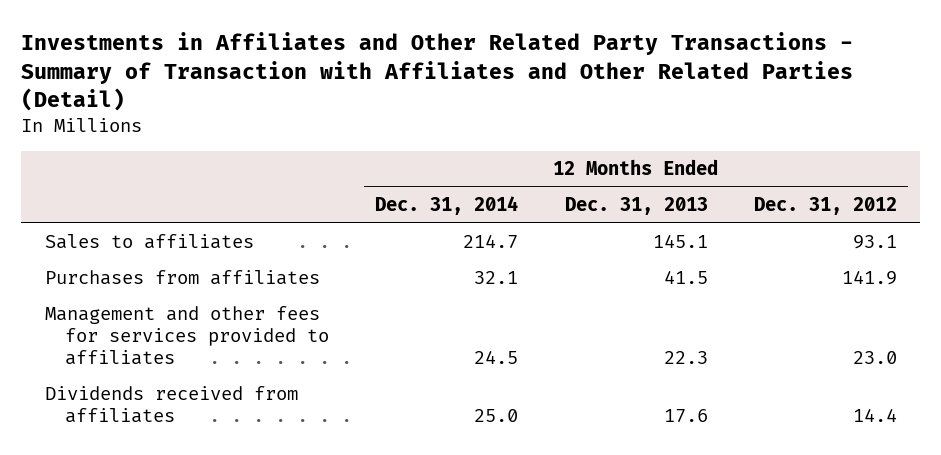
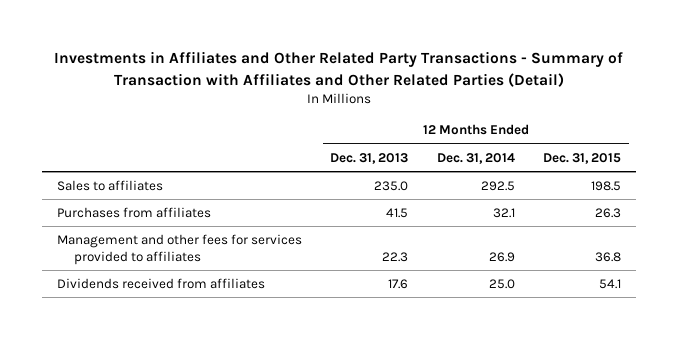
- | 12 Months Ended Dec. 31, 2014 | 12 Months Ended Dec. 31, 2013 | 12 Months Ended Dec. 31, 2012
+ | 12 Months Ended Dec. 31, 2013 | 12 Months Ended Dec. 31, 2014 | 12 Months Ended Dec. 31, 2015
- Sales to affiliates | 214.7 | 145.1 | 93.1
+ Sales to affiliates | 235.0 | 292.5 | 198.5
- Management and other fees for services provided to affiliates | 24.5 | 22.3 | 23.0
+ Management and other fees for services provided to affiliates | 22.3 | 26.9 | 36.8

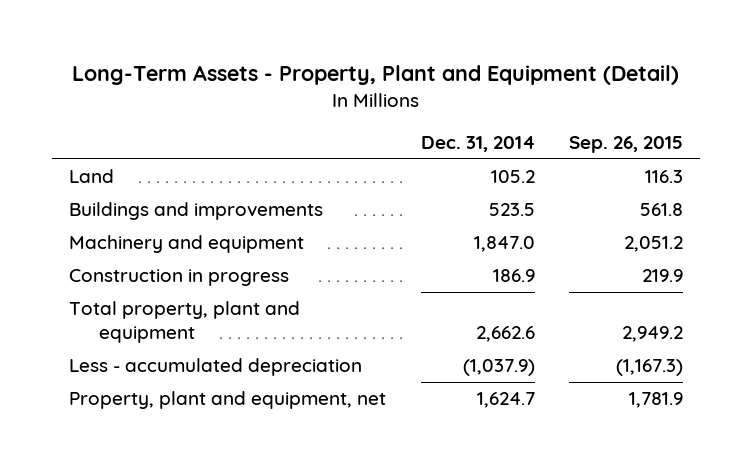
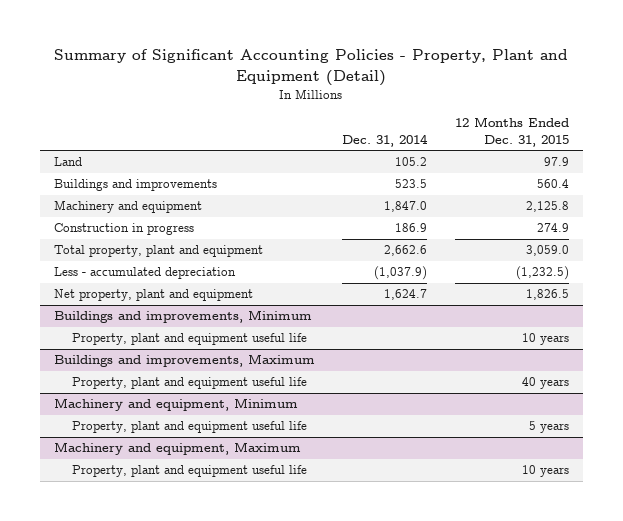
- Long-Term Assets - Property, Plant and Equipment (Detail)
+ Summary of Significant Accounting Policies - Property, Plant and Equipment (Detail)
- | Dec. 31, 2014 | Sep. 26, 2015
+ | Dec. 31, 2014 | 12 Months Ended Dec. 31, 2015
- Property, plant and equipment, net | 1,624.7 | 1,781.9
+ Net property, plant and equipment | 1,624.7 | 1,826.5
+ Buildings and improvements, Minimum
+ Property, plant and equipment useful life | | 10 years
+ Buildings and improvements, Maximum
+ Property, plant and equipment useful life | | 40 years
+ Machinery and equipment, Minimum
+ Property, plant and equipment useful life | | 5 years
+ Machinery and equipment, Maximum
+ Property, plant and equipment useful life | | 10 years

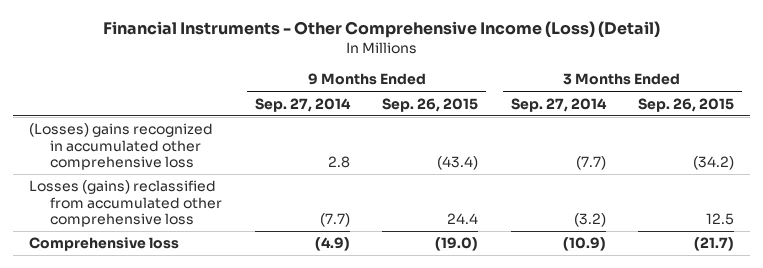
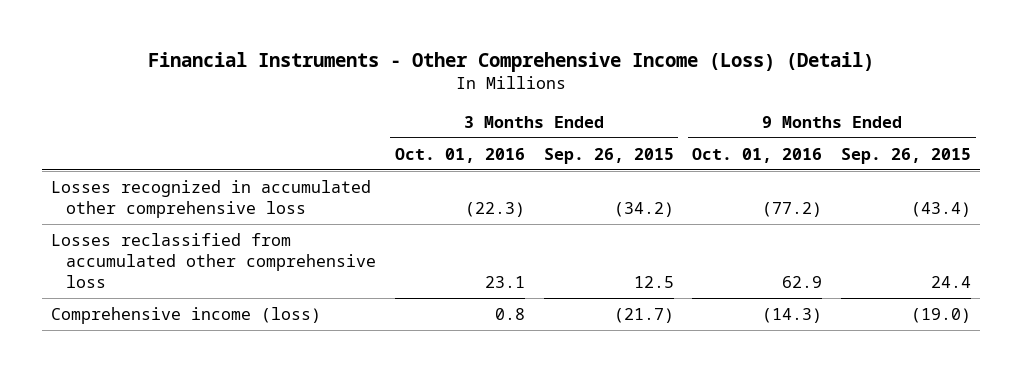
- | 9 Months Ended Sep. 27, 2014 | 9 Months Ended Sep. 26, 2015 | 3 Months Ended Sep. 27, 2014 | 3 Months Ended Sep. 26, 2015
+ | 3 Months Ended Oct. 01, 2016 | 3 Months Ended Sep. 26, 2015 | 9 Months Ended Oct. 01, 2016 | 9 Months Ended Sep. 26, 2015
- (Losses) gains recognized in accumulated other comprehensive loss | 2.8 | (43.4) | (7.7) | (34.2)
- Losses (gains) reclassified from accumulated other comprehensive loss | (7.7) | 24.4 | (3.2) | 12.5
- Comprehensive loss | (4.9) | (19.0) | (10.9) | (21.7)
+ Losses recognized in accumulated other comprehensive loss | (22.3) | (34.2) | (77.2) | (43.4)
+ Losses reclassified from accumulated other comprehensive loss | 23.1 | 12.5 | 62.9 | 24.4
+ Comprehensive income (loss) | 0.8 | (21.7) | (14.3) | (19.0)

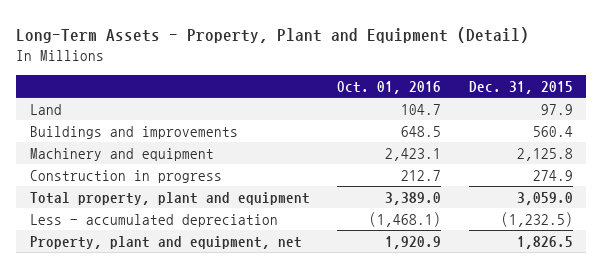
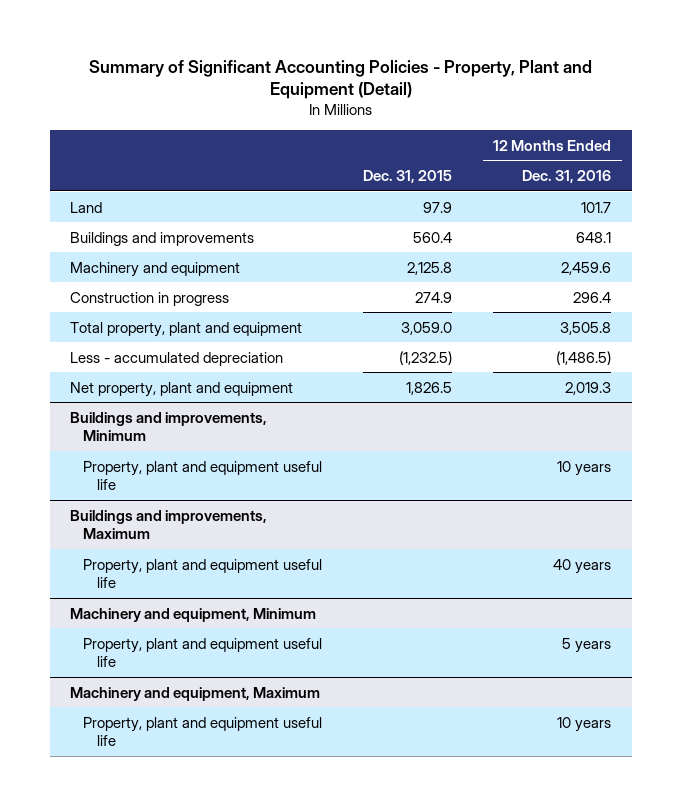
- Long-Term Assets - Property, Plant and Equipment (Detail)
+ Summary of Significant Accounting Policies - Property, Plant and Equipment (Detail)
- | Oct. 01, 2016 | Dec. 31, 2015
+ | Dec. 31, 2015 | 12 Months Ended Dec. 31, 2016
- Property, plant and equipment, net | 1,920.9 | 1,826.5
+ Net property, plant and equipment | 1,826.5 | 2,019.3
+ Buildings and improvements, Minimum
+ Property, plant and equipment useful life | | 10 years
+ Buildings and improvements, Maximum
+ Property, plant and equipment useful life | | 40 years
+ Machinery and equipment, Minimum
+ Property, plant and equipment useful life | | 5 years
+ Machinery and equipment, Maximum
+ Property, plant and equipment useful life | | 10 years

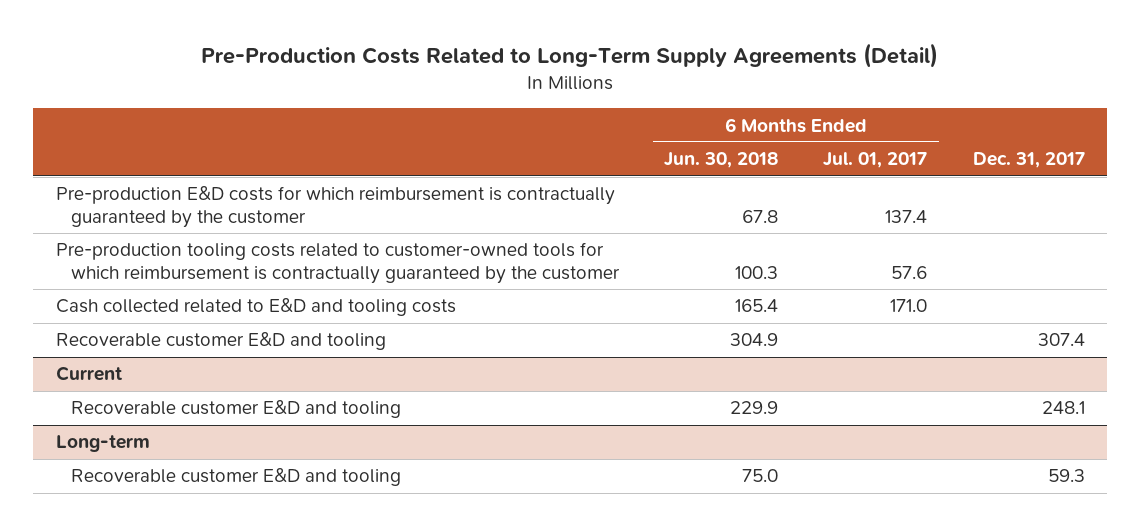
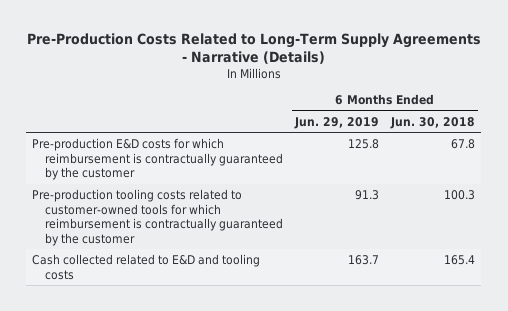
- Pre-Production Costs Related to Long-Term Supply Agreements (Detail)
+ Pre-Production Costs Related to Long-Term Supply Agreements - Narrative (Details)
- | 6 Months Ended Jun. 30, 2018 | 6 Months Ended Jul. 01, 2017 | Dec. 31, 2017
+ | 6 Months Ended Jun. 29, 2019 | 6 Months Ended Jun. 30, 2018
- Recoverable customer E&D and tooling | 304.9 | | 307.4
- Current
- Recoverable customer E&D and tooling | 229.9 | | 248.1
- Long-term
- Recoverable customer E&D and tooling | 75.0 | | 59.3

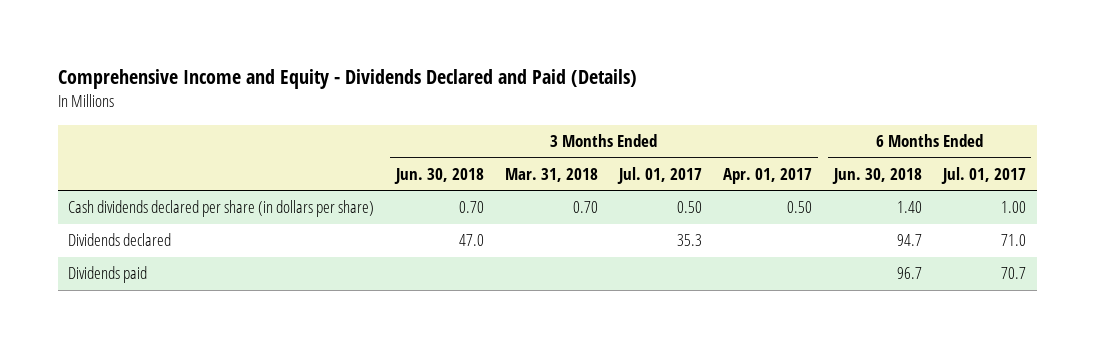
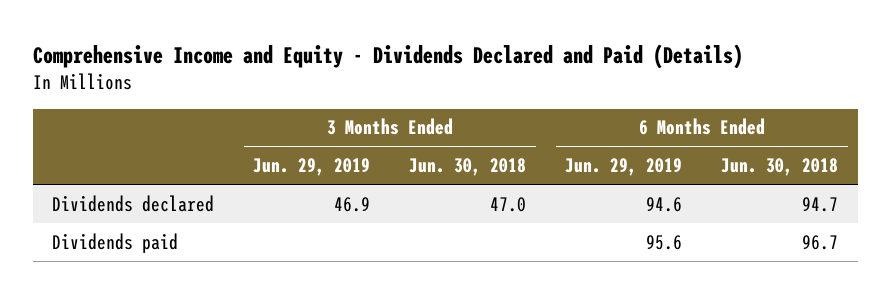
- | 3 Months Ended Jun. 30, 2018 | 3 Months Ended Mar. 31, 2018 | 3 Months Ended Jul. 01, 2017 | 3 Months Ended Apr. 01, 2017 | 6 Months Ended Jun. 30, 2018 | 6 Months Ended Jul. 01, 2017
+ | 3 Months Ended Jun. 29, 2019 | 3 Months Ended Jun. 30, 2018 | 6 Months Ended Jun. 29, 2019 | 6 Months Ended Jun. 30, 2018
- Cash dividends declared per share (in dollars per share) | 0.70 | 0.70 | 0.50 | 0.50 | 1.40 | 1.00

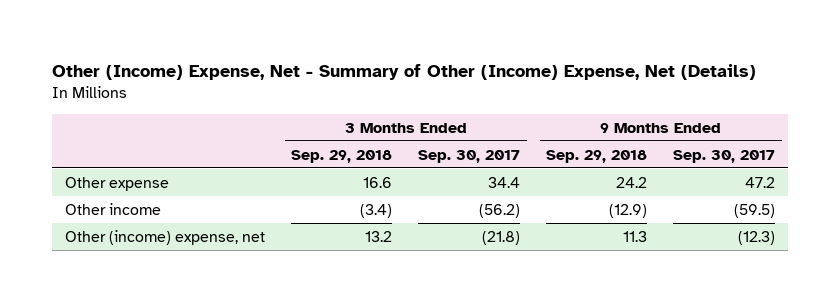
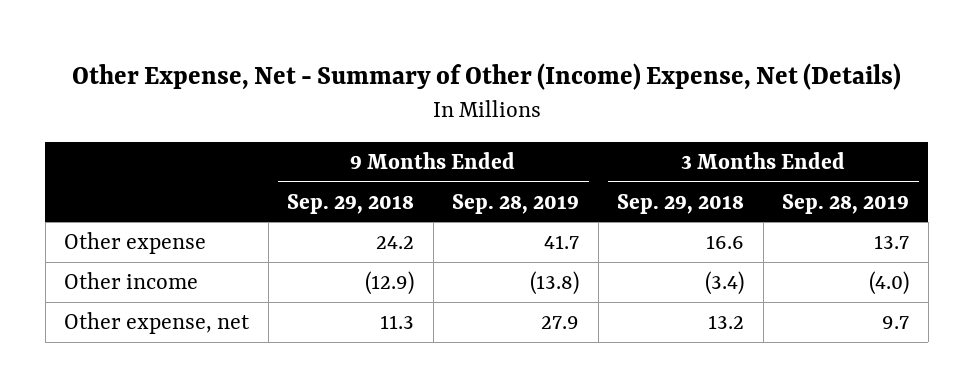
- Other (Income) Expense, Net - Summary of Other (Income) Expense, Net (Details)
+ Other Expense, Net - Summary of Other (Income) Expense, Net (Details)
- | 3 Months Ended Sep. 29, 2018 | 3 Months Ended Sep. 30, 2017 | 9 Months Ended Sep. 29, 2018 | 9 Months Ended Sep. 30, 2017
+ | 9 Months Ended Sep. 29, 2018 | 9 Months Ended Sep. 28, 2019 | 3 Months Ended Sep. 29, 2018 | 3 Months Ended Sep. 28, 2019
- Other (income) expense, net | 13.2 | (21.8) | 11.3 | (12.3)
+ Other expense, net | 11.3 | 27.9 | 13.2 | 9.7

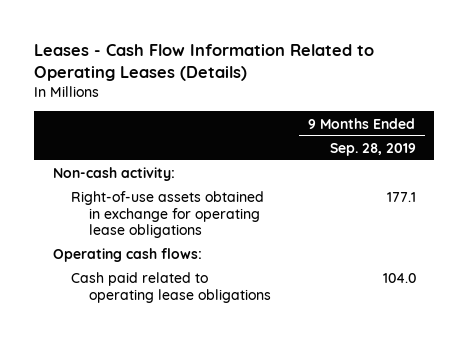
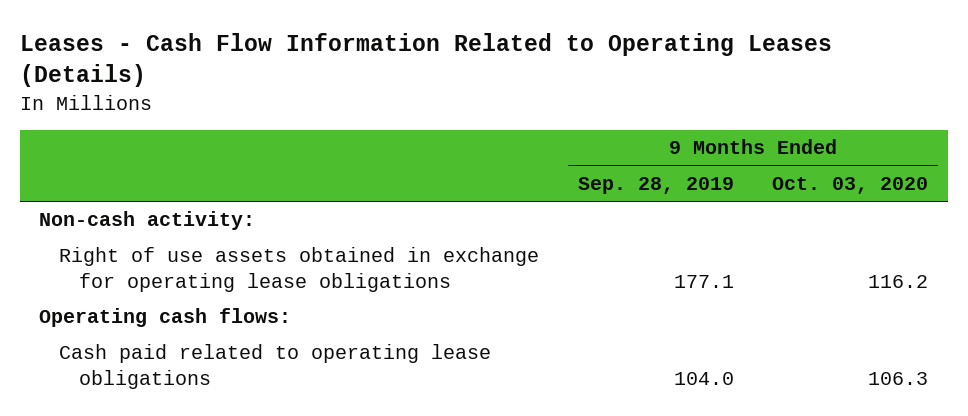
- | 9 Months Ended Sep. 28, 2019
+ | 9 Months Ended Sep. 28, 2019 | 9 Months Ended Oct. 03, 2020
- Right-of-use assets obtained in exchange for operating lease obligations | 177.1
+ Right of use assets obtained in exchange for operating lease obligations | 177.1 | 116.2

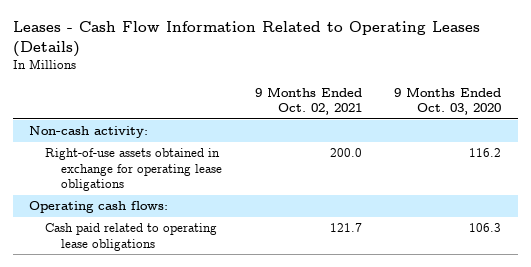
- | 9 Months Ended Sep. 28, 2019 | 9 Months Ended Oct. 03, 2020
+ | 9 Months Ended Oct. 02, 2021 | 9 Months Ended Oct. 03, 2020
- Right of use assets obtained in exchange for operating lease obligations | 177.1 | 116.2
+ Right-of-use assets obtained in exchange for operating lease obligations | 200.0 | 116.2

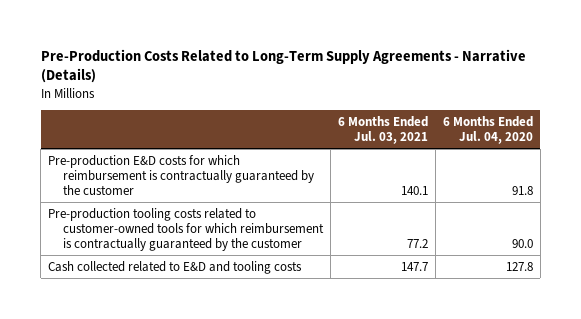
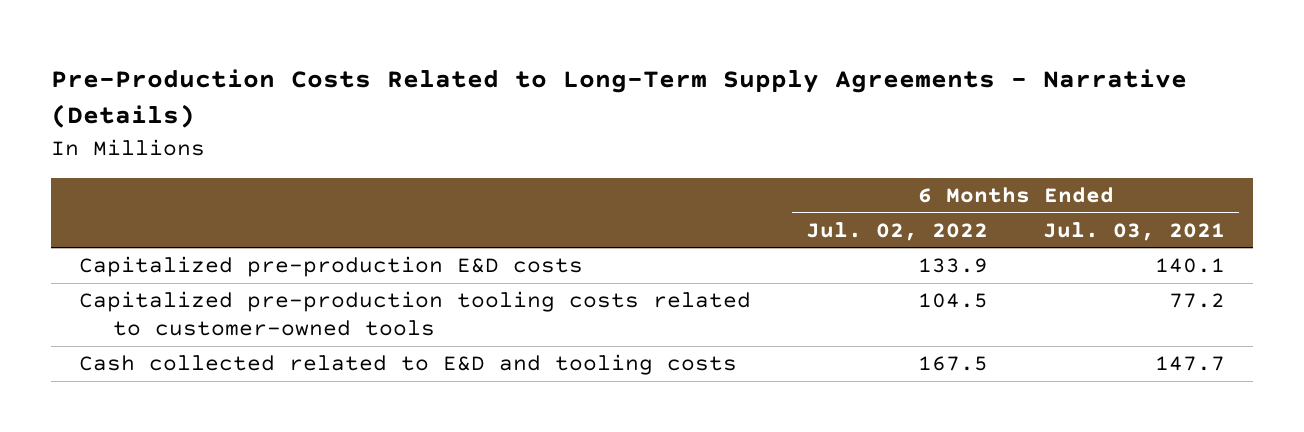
- | 6 Months Ended Jul. 03, 2021 | 6 Months Ended Jul. 04, 2020
+ | 6 Months Ended Jul. 02, 2022 | 6 Months Ended Jul. 03, 2021
- Pre-production E&D costs for which reimbursement is contractually guaranteed by the customer | 140.1 | 91.8
- Pre-production tooling costs related to customer-owned tools for which reimbursement is contractually guaranteed by the customer | 77.2 | 90.0
+ Capitalized pre-production E&D costs | 133.9 | 140.1
+ Capitalized pre-production tooling costs related to customer-owned tools | 104.5 | 77.2

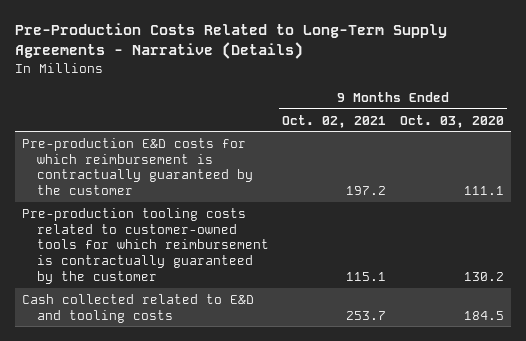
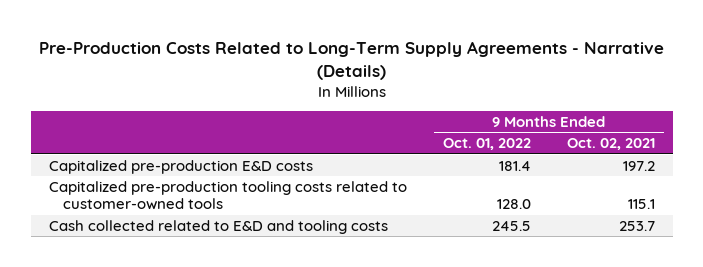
- | 9 Months Ended Oct. 02, 2021 | 9 Months Ended Oct. 03, 2020
+ | 9 Months Ended Oct. 01, 2022 | 9 Months Ended Oct. 02, 2021
- Pre-production E&D costs for which reimbursement is contractually guaranteed by the customer | 197.2 | 111.1
- Pre-production tooling costs related to customer-owned tools for which reimbursement is contractually guaranteed by the customer | 115.1 | 130.2
+ Capitalized pre-production E&D costs | 181.4 | 197.2
+ Capitalized pre-production tooling costs related to customer-owned tools | 128.0 | 115.1

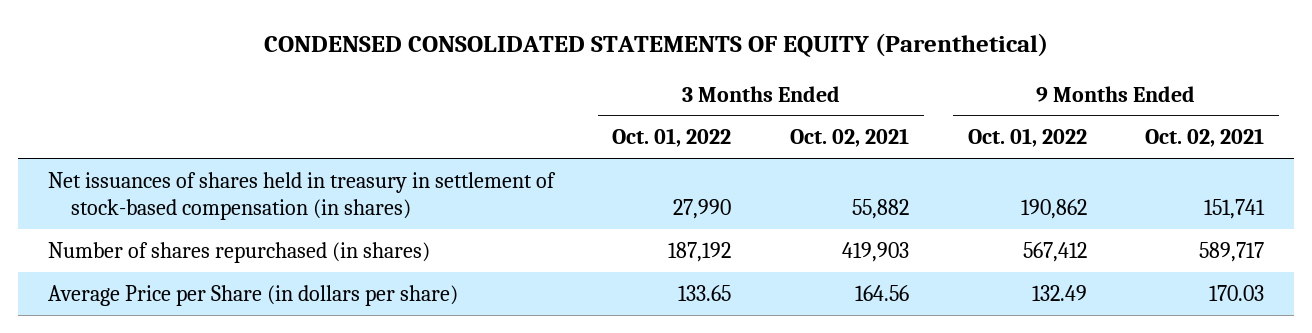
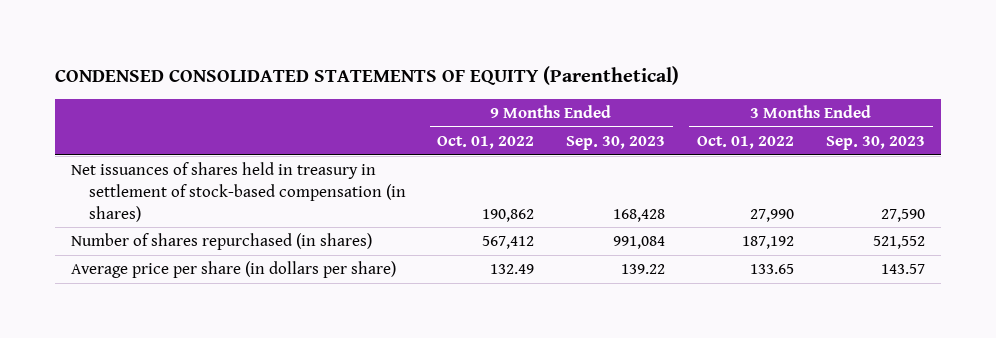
- | 3 Months Ended Oct. 01, 2022 | 3 Months Ended Oct. 02, 2021 | 9 Months Ended Oct. 01, 2022 | 9 Months Ended Oct. 02, 2021
+ | 9 Months Ended Oct. 01, 2022 | 9 Months Ended Sep. 30, 2023 | 3 Months Ended Oct. 01, 2022 | 3 Months Ended Sep. 30, 2023
- Average Price per Share (in dollars per share) | 133.65 | 164.56 | 132.49 | 170.03
+ Average price per share (in dollars per share) | 132.49 | 139.22 | 133.65 | 143.57

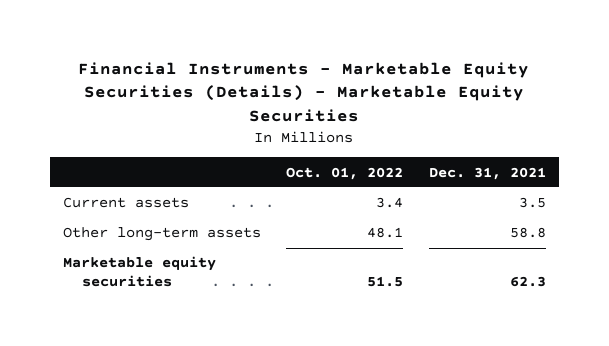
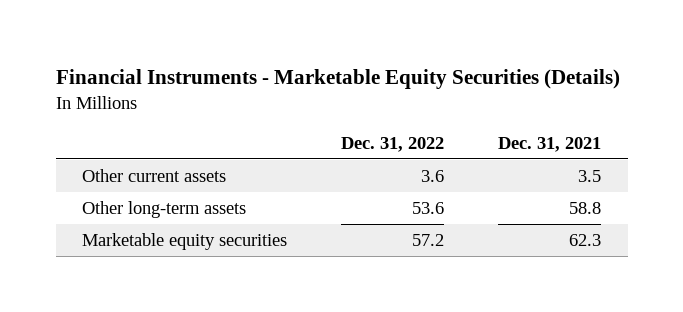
- Financial Instruments - Marketable Equity Securities (Details) - Marketable Equity Securities
+ Financial Instruments - Marketable Equity Securities (Details)
- | Oct. 01, 2022 | Dec. 31, 2021
+ | Dec. 31, 2022 | Dec. 31, 2021
- Current assets | 3.4 | 3.5
+ Other current assets | 3.6 | 3.5

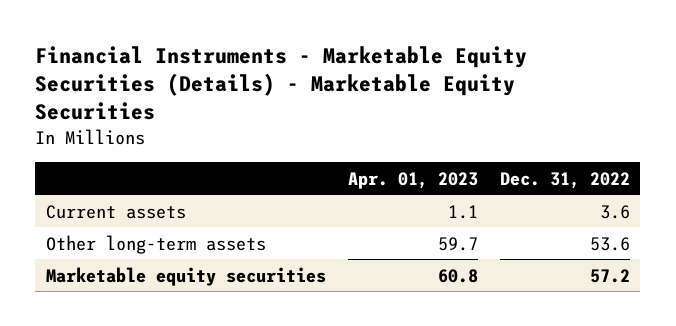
- Financial Instruments - Marketable Equity Securities (Details)
+ Financial Instruments - Marketable Equity Securities (Details) - Marketable Equity Securities
- | Dec. 31, 2022 | Dec. 31, 2021
+ | Apr. 01, 2023 | Dec. 31, 2022
- Other current assets | 3.6 | 3.5
+ Current assets | 1.1 | 3.6

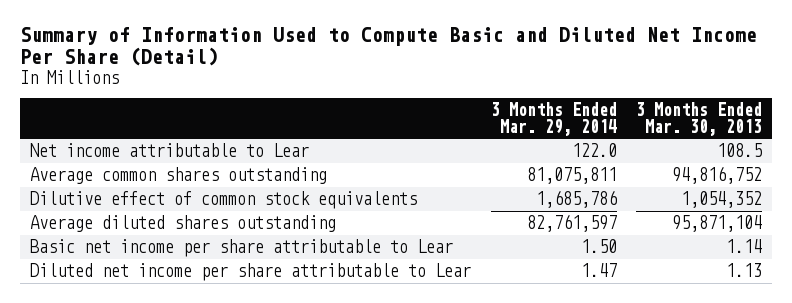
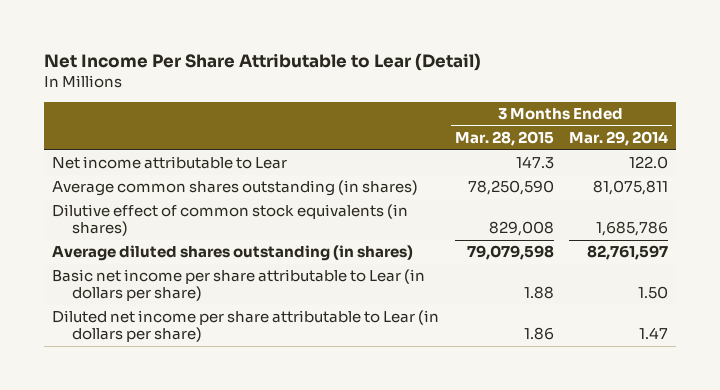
- Summary of Information Used to Compute Basic and Diluted Net Income Per Share (Detail)
+ Net Income Per Share Attributable to Lear (Detail)
- | 3 Months Ended Mar. 29, 2014 | 3 Months Ended Mar. 30, 2013
+ | 3 Months Ended Mar. 28, 2015 | 3 Months Ended Mar. 29, 2014
- Average common shares outstanding | 81,075,811 | 94,816,752
- Dilutive effect of common stock equivalents | 1,685,786 | 1,054,352
- Average diluted shares outstanding | 82,761,597 | 95,871,104
- Basic net income per share attributable to Lear | 1.50 | 1.14
- Diluted net income per share attributable to Lear | 1.47 | 1.13
+ Average common shares outstanding (in shares) | 78,250,590 | 81,075,811
+ Dilutive effect of common stock equivalents (in shares) | 829,008 | 1,685,786
+ Average diluted shares outstanding (in shares) | 79,079,598 | 82,761,597
+ Basic net income per share attributable to Lear (in dollars per share) | 1.88 | 1.50
+ Diluted net income per share attributable to Lear (in dollars per share) | 1.86 | 1.47

